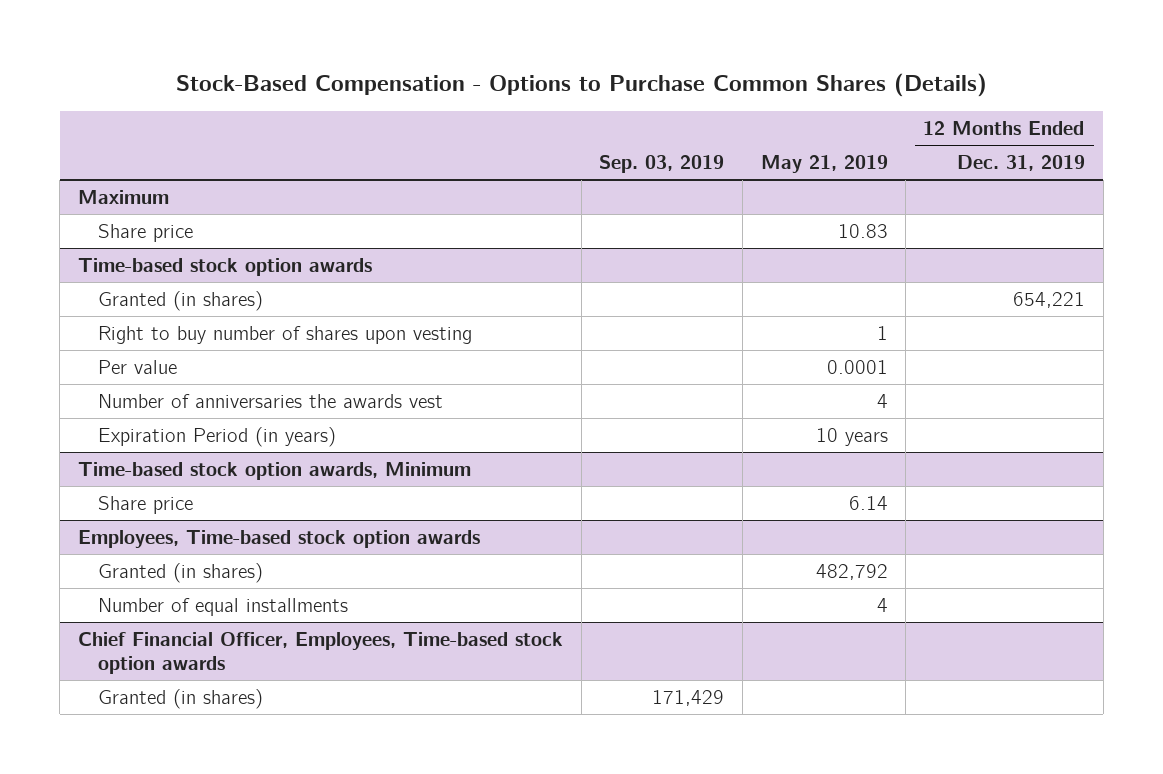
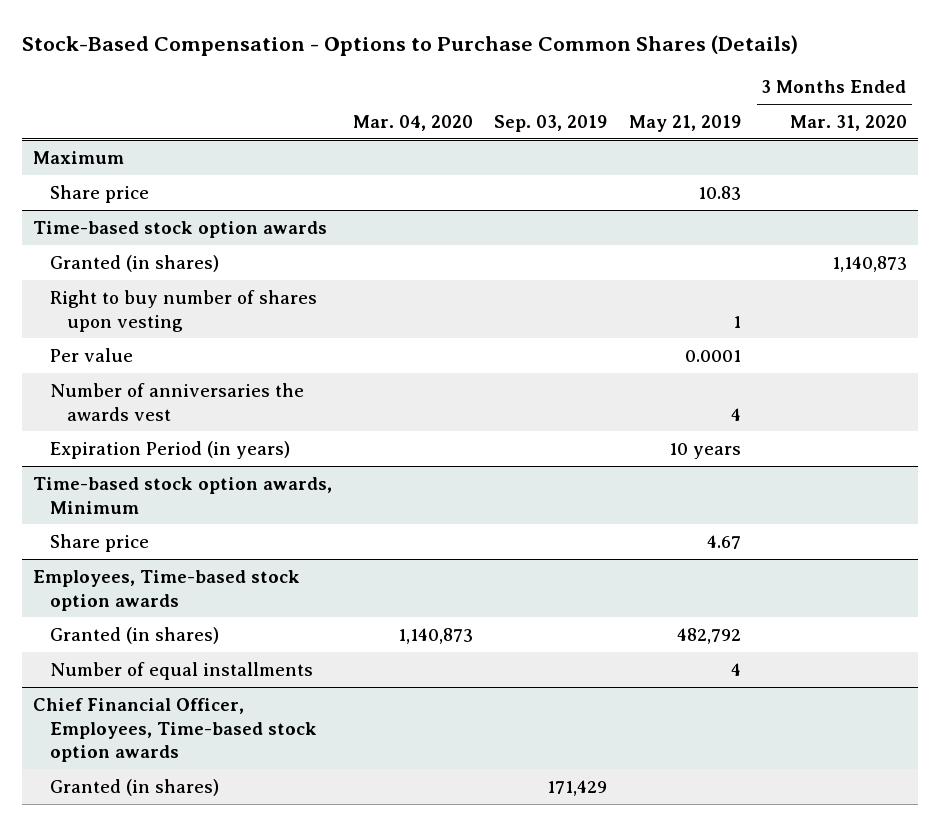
- | Sep. 03, 2019 | May 21, 2019 | 12 Months Ended Dec. 31, 2019
+ | Mar. 04, 2020 | Sep. 03, 2019 | May 21, 2019 | 3 Months Ended Mar. 31, 2020
@ Time-based stock option awards, Minimum
- Share price | | 6.14 |
+ Share price | | | 4.67 |

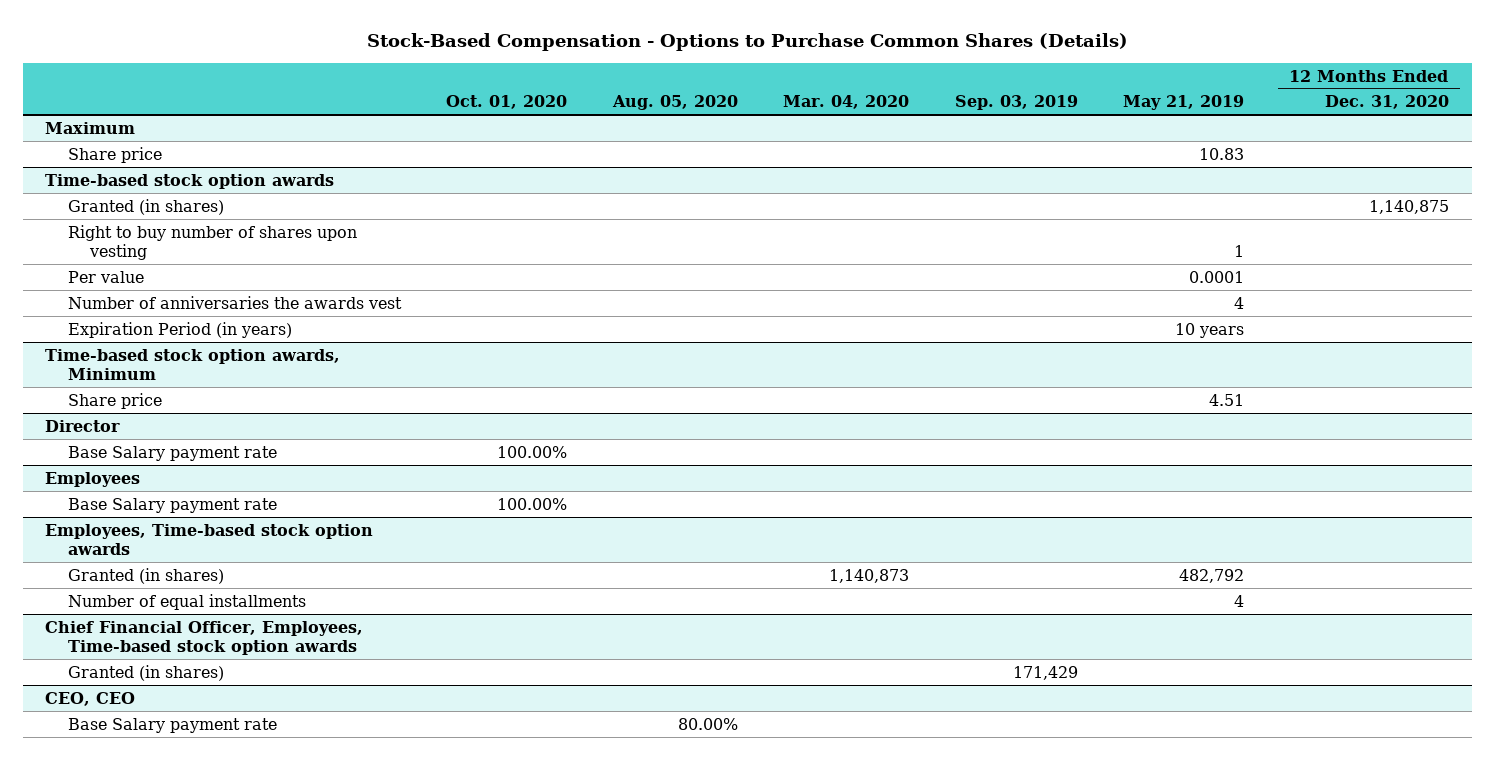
- | Mar. 04, 2020 | Sep. 03, 2019 | May 21, 2019 | 3 Months Ended Mar. 31, 2020
+ | Oct. 01, 2020 | Aug. 05, 2020 | Mar. 04, 2020 | Sep. 03, 2019 | May 21, 2019 | 12 Months Ended Dec. 31, 2020
@ Time-based stock option awards, Minimum
- Share price | | | 4.67 |
+ Share price | | | | | 4.51 |
+ Director
+ Base Salary payment rate | 100.00% | | | | |
+ Employees
+ Base Salary payment rate | 100.00% | | | | |
+ CEO, CEO
+ Base Salary payment rate | | 80.00% | | | |

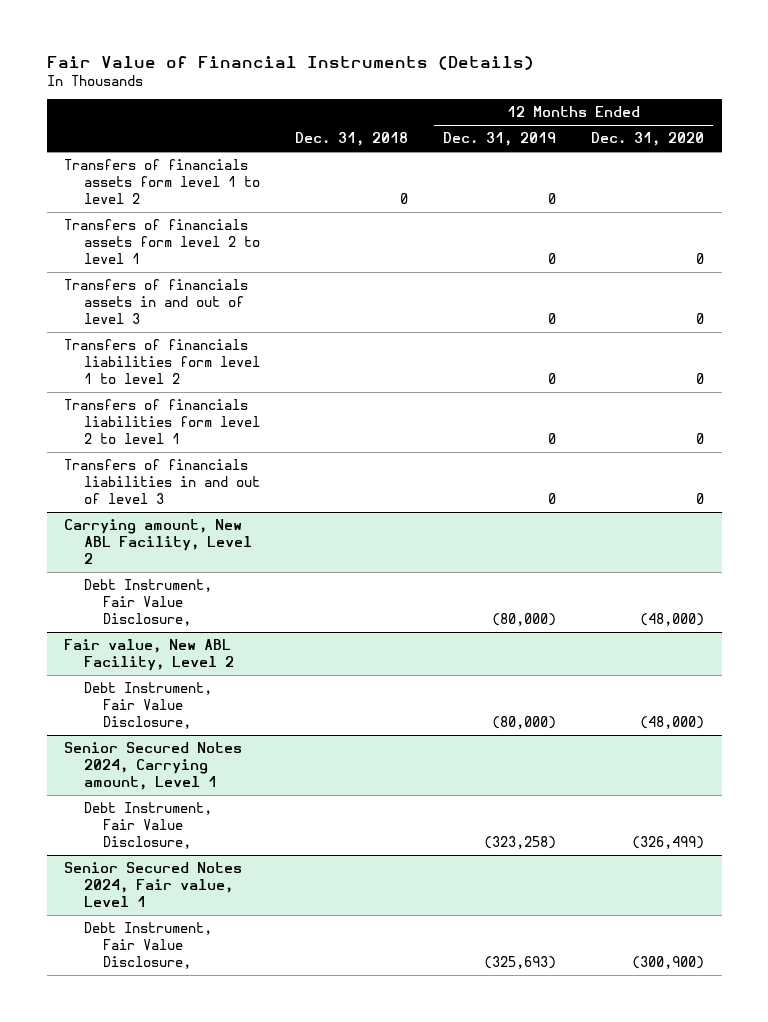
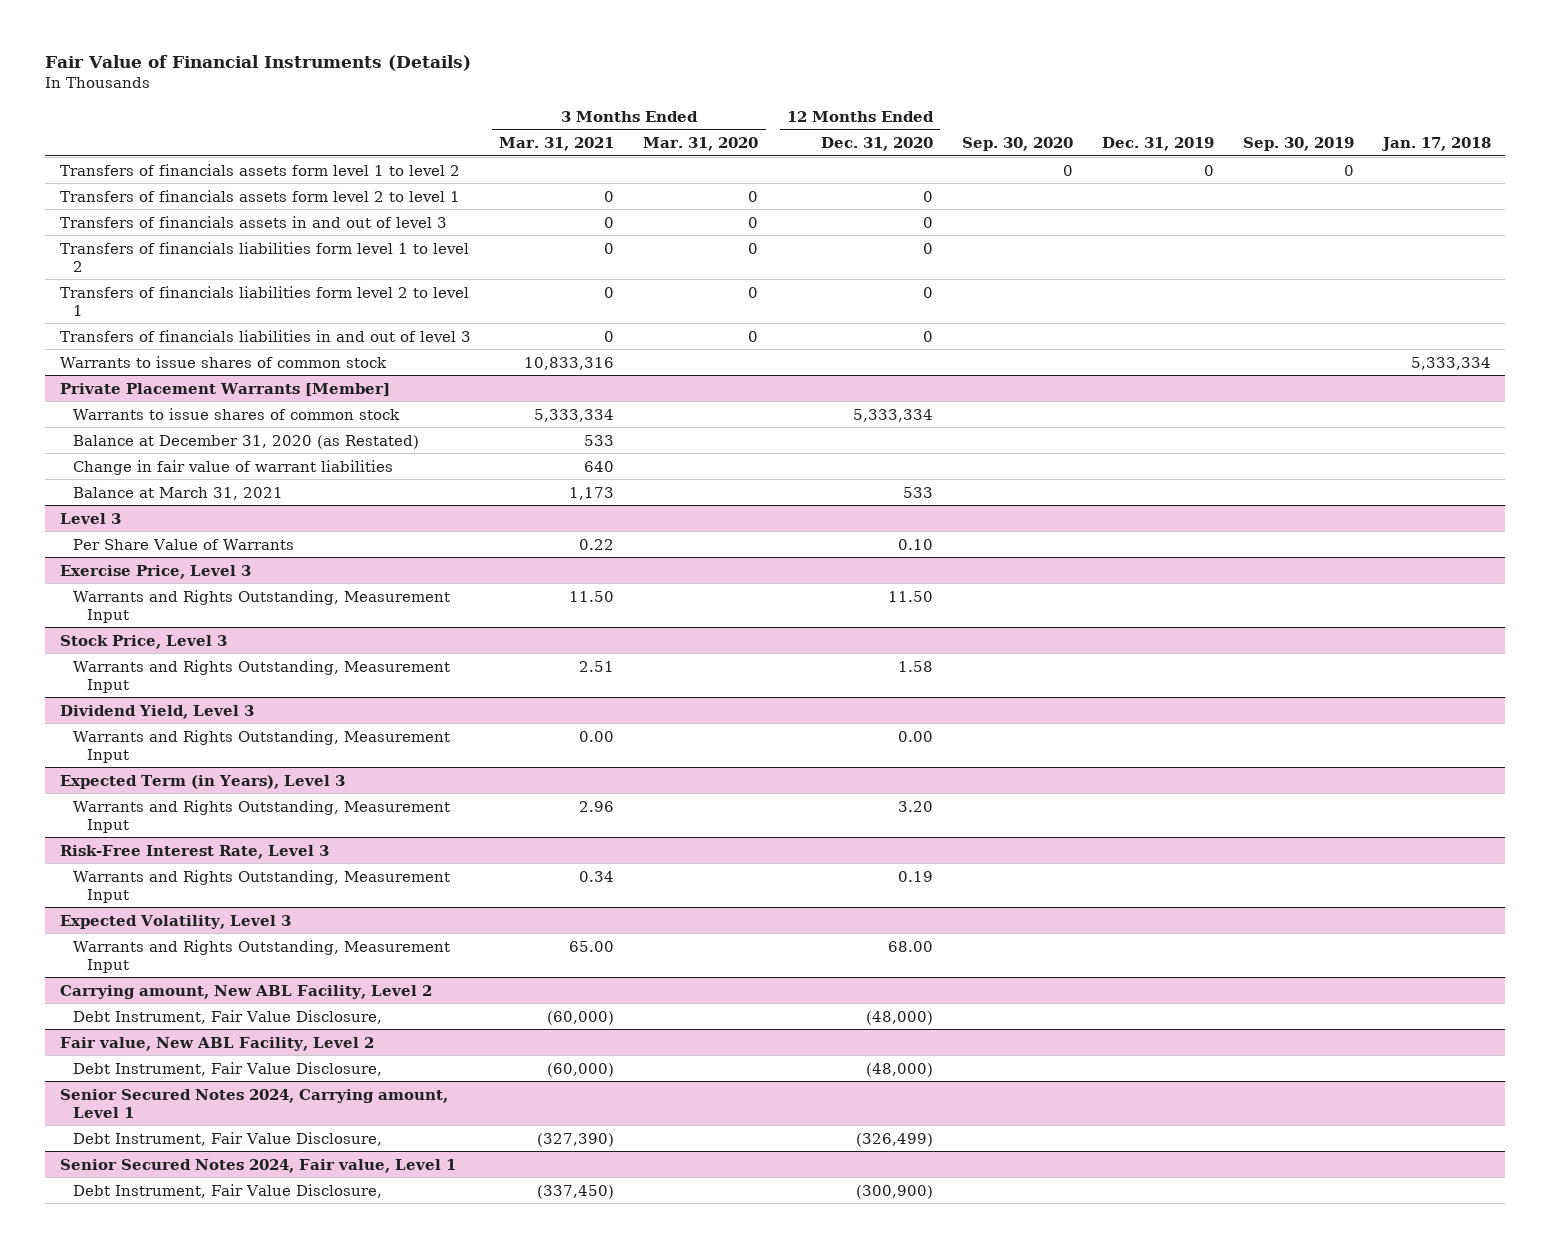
- | Dec. 31, 2018 | 12 Months Ended Dec. 31, 2019 | 12 Months Ended Dec. 31, 2020
+ | 3 Months Ended Mar. 31, 2021 | 3 Months Ended Mar. 31, 2020 | 12 Months Ended Dec. 31, 2020 | Sep. 30, 2020 | Dec. 31, 2019 | Sep. 30, 2019 | Jan. 17, 2018
+ Warrants to issue shares of common stock | 10,833,316 | | | | | | 5,333,334
+ Private Placement Warrants [Member]
+ Warrants to issue shares of common stock | 5,333,334 | | 5,333,334 | | | |
+ Balance at December 31, 2020 (as Restated) | 533 | | | | | |
+ Change in fair value of warrant liabilities | 640 | | | | | |
+ Balance at March 31, 2021 | 1,173 | | 533 | | | |
+ Level 3
+ Per Share Value of Warrants | 0.22 | | 0.10 | | | |
+ Exercise Price, Level 3
+ Warrants and Rights Outstanding, Measurement Input | 11.50 | | 11.50 | | | |
+ Stock Price, Level 3
+ Warrants and Rights Outstanding, Measurement Input | 2.51 | | 1.58 | | | |
+ Dividend Yield, Level 3
+ Warrants and Rights Outstanding, Measurement Input | 0.00 | | 0.00 | | | |
+ Expected Term (in Years), Level 3
+ Warrants and Rights Outstanding, Measurement Input | 2.96 | | 3.20 | | | |
+ Risk-Free Interest Rate, Level 3
+ Warrants and Rights Outstanding, Measurement Input | 0.34 | | 0.19 | | | |
+ Expected Volatility, Level 3
+ Warrants and Rights Outstanding, Measurement Input | 65.00 | | 68.00 | | | |

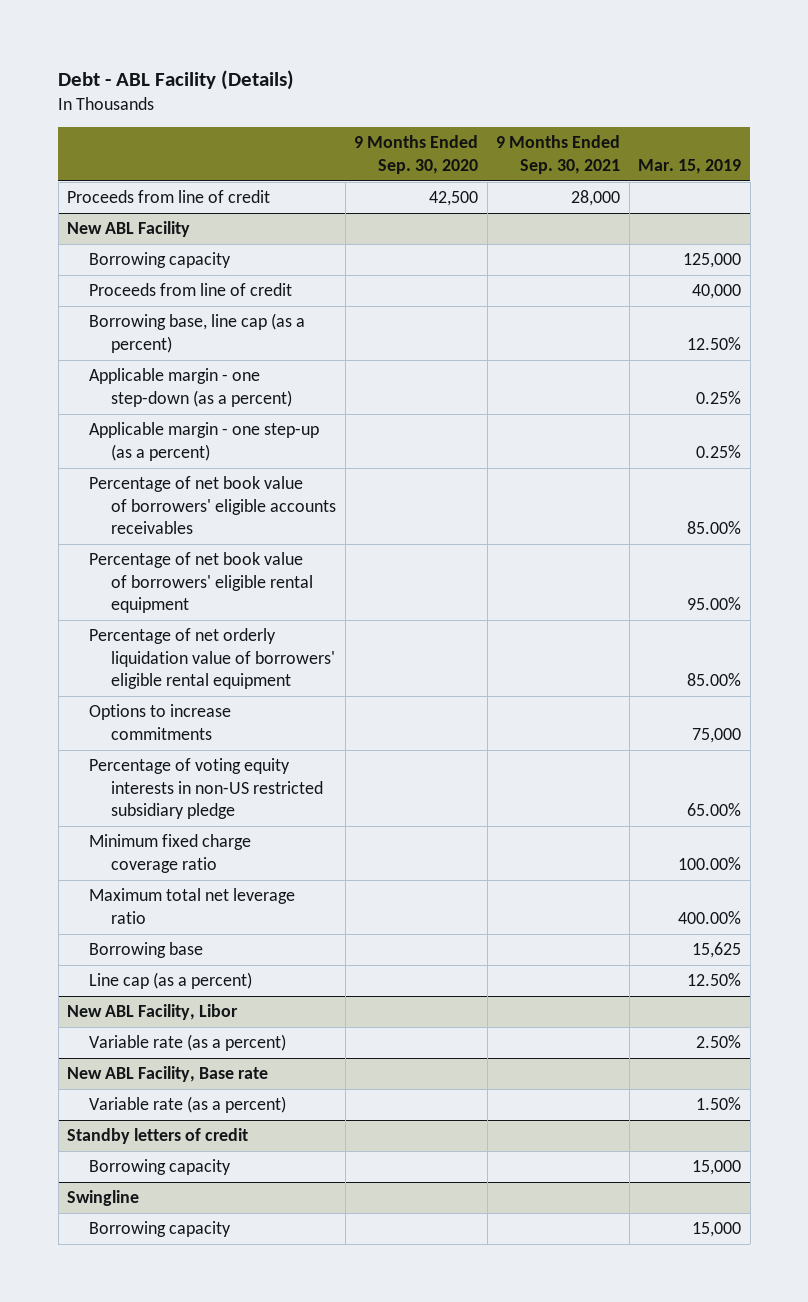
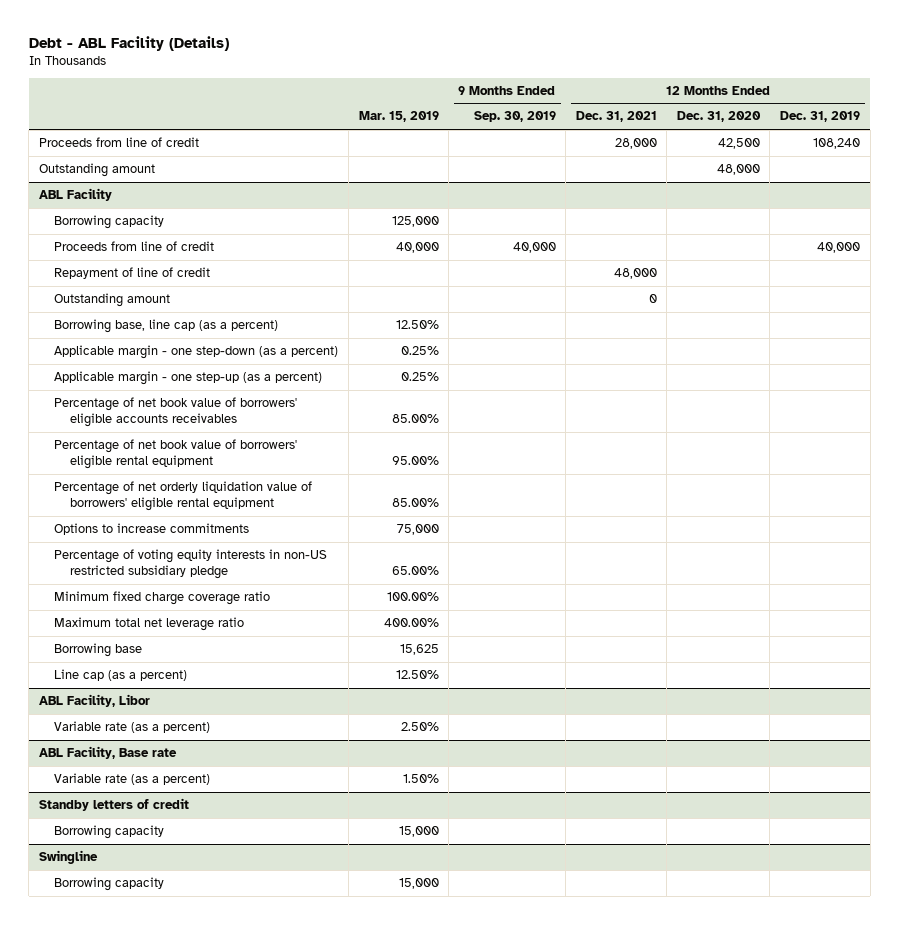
- | 9 Months Ended Sep. 30, 2020 | 9 Months Ended Sep. 30, 2021 | Mar. 15, 2019
+ | Mar. 15, 2019 | 9 Months Ended Sep. 30, 2019 | 12 Months Ended Dec. 31, 2021 | 12 Months Ended Dec. 31, 2020 | 12 Months Ended Dec. 31, 2019
- New ABL Facility
+ Outstanding amount | | | | 48,000 |
+ ABL Facility
+ Repayment of line of credit | | | 48,000 | |
+ Outstanding amount | | | 0 | |
- New ABL Facility, Libor
+ ABL Facility, Libor
- New ABL Facility, Base rate
+ ABL Facility, Base rate

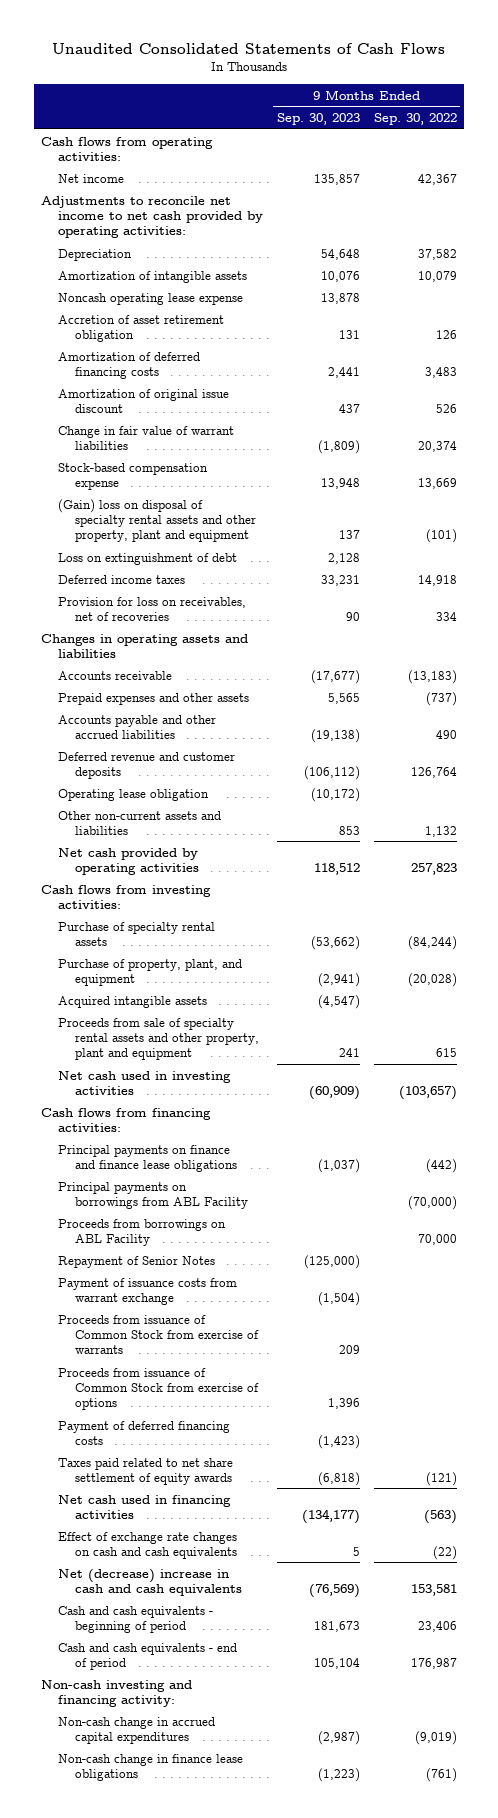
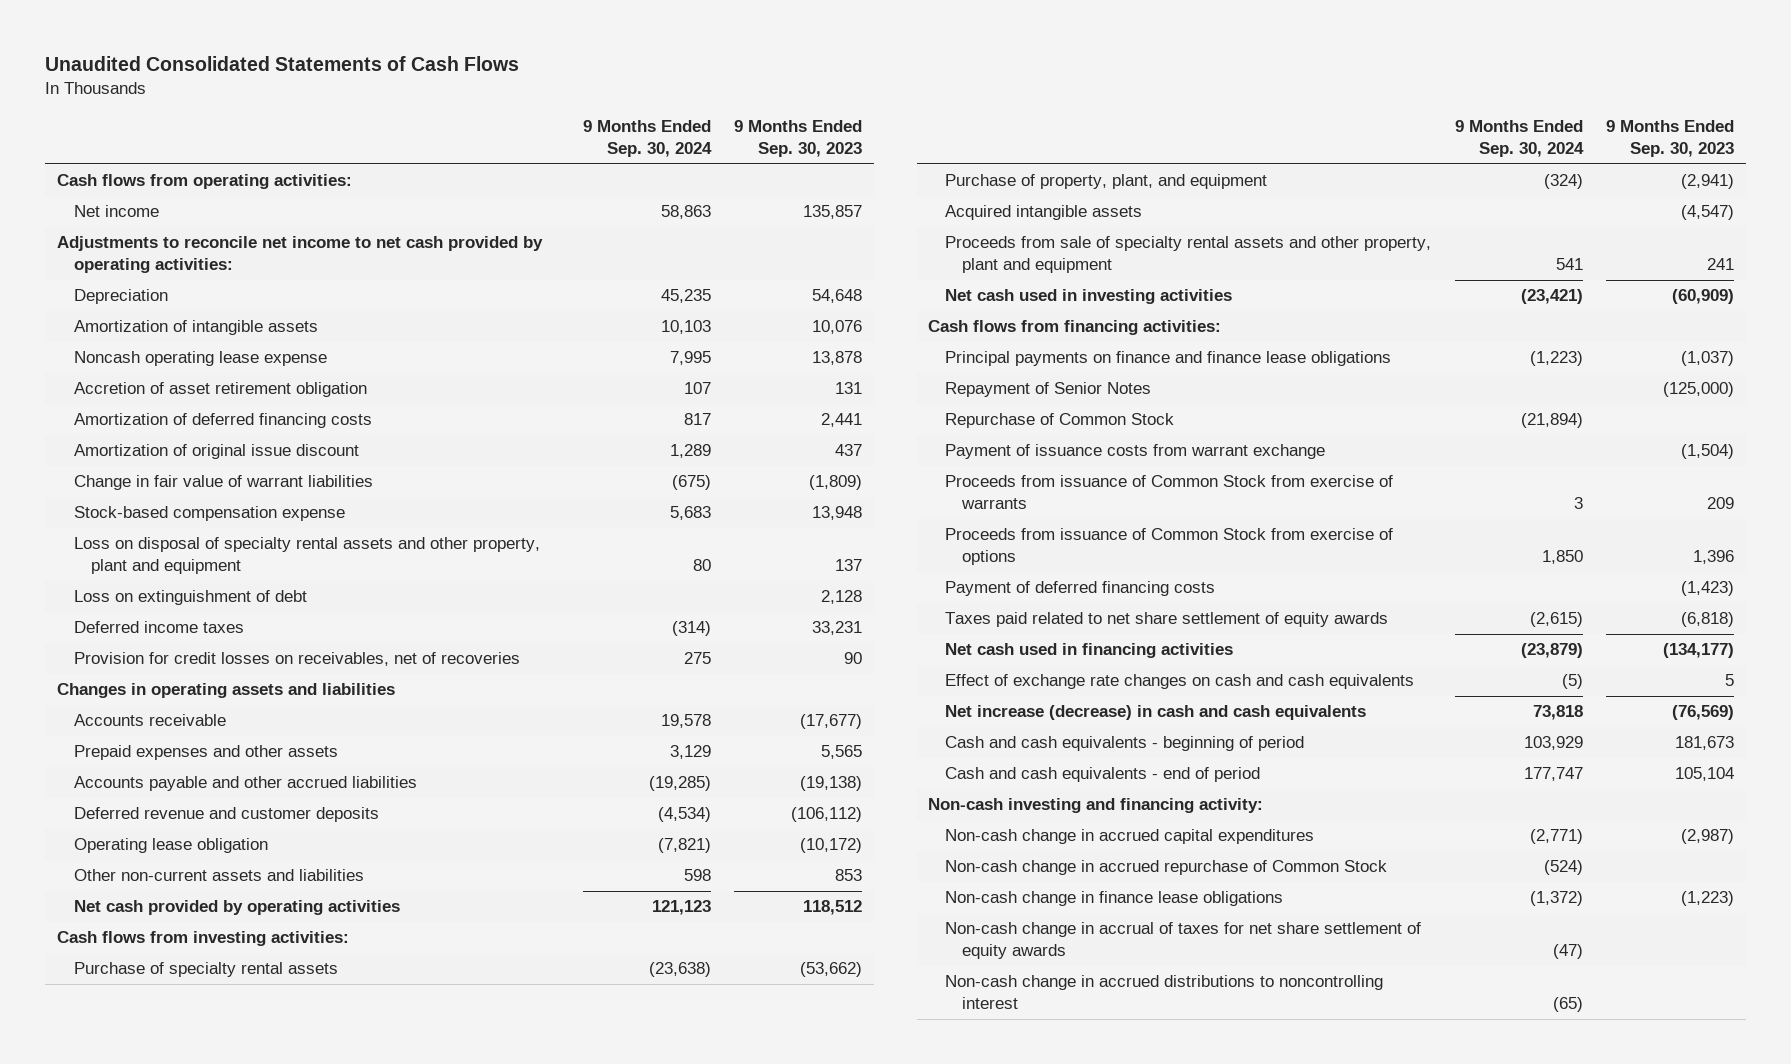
- | 9 Months Ended Sep. 30, 2023 | 9 Months Ended Sep. 30, 2022
+ | 9 Months Ended Sep. 30, 2024 | 9 Months Ended Sep. 30, 2023
- (Gain) loss on disposal of specialty rental assets and other property, plant and equipment | 137 | (101)
+ Loss on disposal of specialty rental assets and other property, plant and equipment | 80 | 137
- Provision for loss on receivables, net of recoveries | 90 | 334
+ Provision for credit losses on receivables, net of recoveries | 275 | 90
- Principal payments on borrowings from ABL Facility | | (70,000)
- Proceeds from borrowings on ABL Facility | | 70,000
+ Repurchase of Common Stock | (21,894) |
- Net (decrease) increase in cash and cash equivalents | (76,569) | 153,581
+ Net increase (decrease) in cash and cash equivalents | 73,818 | (76,569)
+ Non-cash change in accrued repurchase of Common Stock | (524) |
+ Non-cash change in accrual of taxes for net share settlement of equity awards | (47) |
+ Non-cash change in accrued distributions to noncontrolling interest | (65) |

